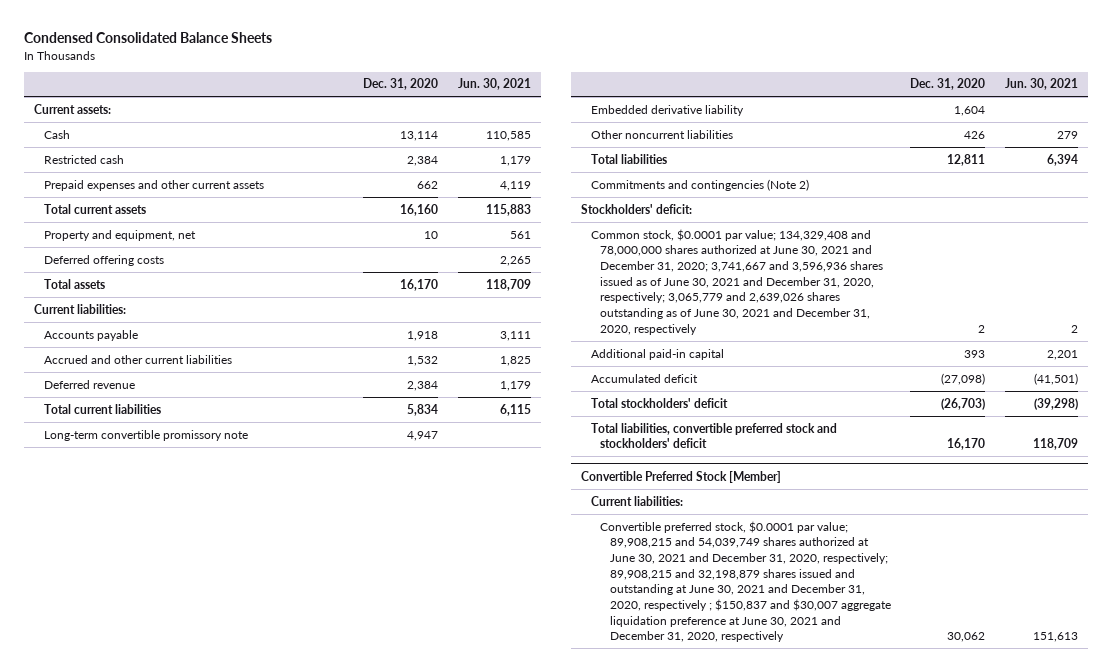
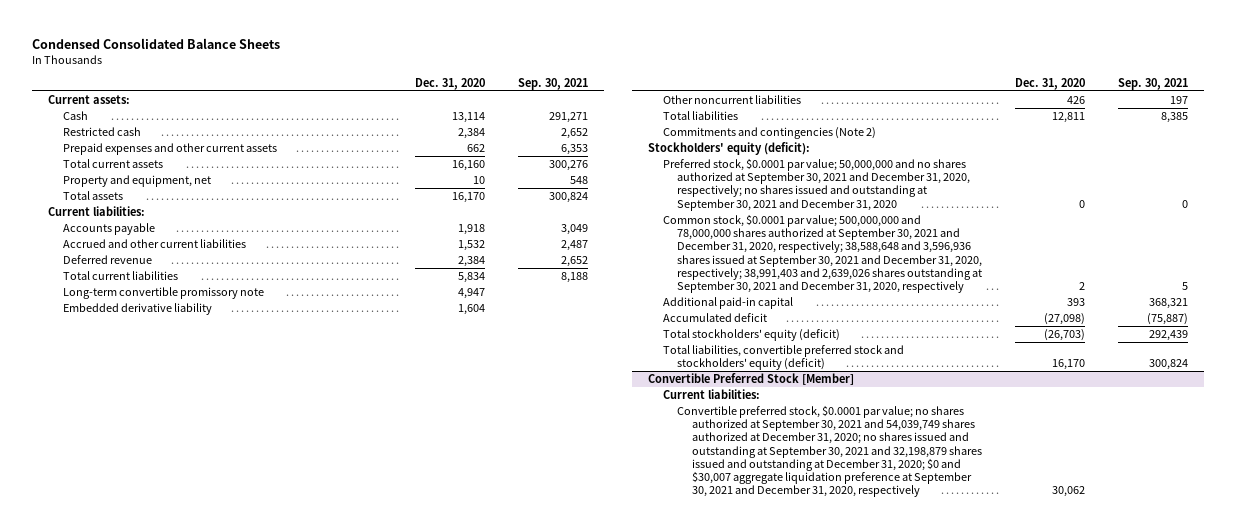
- | Dec. 31, 2020 | Jun. 30, 2021
+ | Dec. 31, 2020 | Sep. 30, 2021
- Deferred offering costs | | 2,265
- Stockholders' deficit:
- Common stock, $0.0001 par value; 134,329,408 and 78,000,000 shares authorized at June 30, 2021 and December 31, 2020; 3,741,667 and 3,596,936 shares issued as of June 30, 2021 and December 31, 2020, respectively; 3,065,779 and 2,639,026 shares outstanding as of June 30, 2021 and December 31, 2020, respectively | 2 | 2
+ Stockholders' equity (deficit):
+ Preferred stock, $0.0001 par value; 50,000,000 and no shares authorized at September 30, 2021 and December 31, 2020, respectively; no shares issued and outstanding at September 30, 2021 and December 31, 2020 | 0 | 0
+ Common stock, $0.0001 par value; 500,000,000 and 78,000,000 shares authorized at September 30, 2021 and December 31, 2020, respectively; 38,588,648 and 3,596,936 shares issued at September 30, 2021 and December 31, 2020, respectively; 38,991,403 and 2,639,026 shares outstanding at September 30, 2021 and December 31, 2020, respectively | 2 | 5
- Total stockholders' deficit | (26,703) | (39,298)
- Total liabilities, convertible preferred stock and stockholders' deficit | 16,170 | 118,709
+ Total stockholders' equity (deficit) | (26,703) | 292,439
+ Total liabilities, convertible preferred stock and stockholders' equity (deficit) | 16,170 | 300,824
@ Convertible Preferred Stock [Member]
- Convertible preferred stock, $0.0001 par value; 89,908,215 and 54,039,749 shares authorized at June 30, 2021 and December 31, 2020, respectively; 89,908,215 and 32,198,879 shares issued and outstanding at June 30, 2021 and December 31, 2020, respectively ; $150,837 and $30,007 aggregate liquidation preference at June 30, 2021 and December 31, 2020, respectively | 30,062 | 151,613
+ Convertible preferred stock, $0.0001 par value; no shares authorized at September 30, 2021 and 54,039,749 shares authorized at December 31, 2020; no shares issued and outstanding at September 30, 2021 and 32,198,879 shares issued and outstanding at December 31, 2020; $0 and $30,007 aggregate liquidation preference at September 30, 2021 and December 31, 2020, respectively | 30,062 |

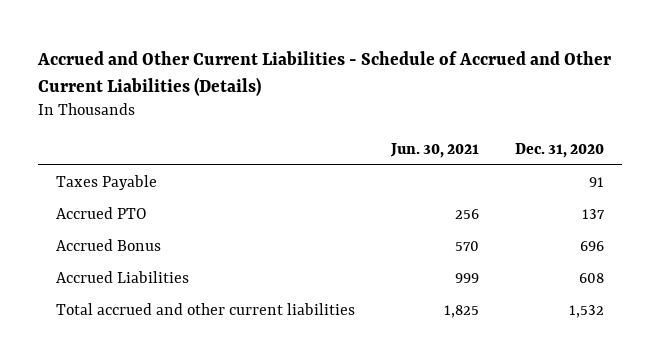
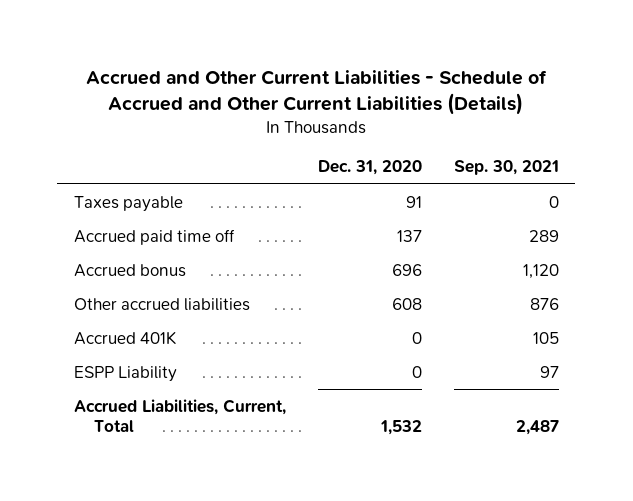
- | Jun. 30, 2021 | Dec. 31, 2020
+ | Dec. 31, 2020 | Sep. 30, 2021
- Taxes Payable | | 91
- Accrued PTO | 256 | 137
- Accrued Bonus | 570 | 696
- Accrued Liabilities | 999 | 608
- Total accrued and other current liabilities | 1,825 | 1,532
+ Taxes payable | 91 | 0
+ Accrued paid time off | 137 | 289
+ Accrued bonus | 696 | 1,120
+ Other accrued liabilities | 608 | 876
+ Accrued 401K | 0 | 105
+ ESPP Liability | 0 | 97
+ Accrued Liabilities, Current, Total | 1,532 | 2,487

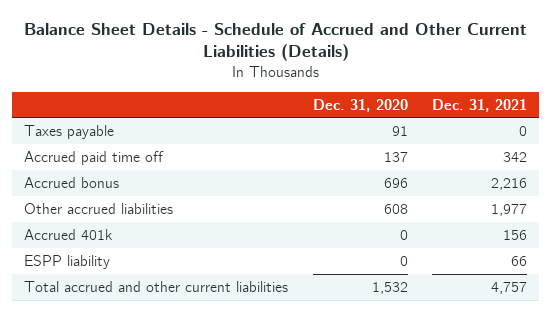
- Accrued and Other Current Liabilities - Schedule of Accrued and Other Current Liabilities (Details)
+ Balance Sheet Details - Schedule of Accrued and Other Current Liabilities (Details)
- | Dec. 31, 2020 | Sep. 30, 2021
+ | Dec. 31, 2020 | Dec. 31, 2021
- Accrued 401K | 0 | 105
- ESPP Liability | 0 | 97
- Accrued Liabilities, Current, Total | 1,532 | 2,487
+ Accrued 401k | 0 | 156
+ ESPP liability | 0 | 66
+ Total accrued and other current liabilities | 1,532 | 4,757

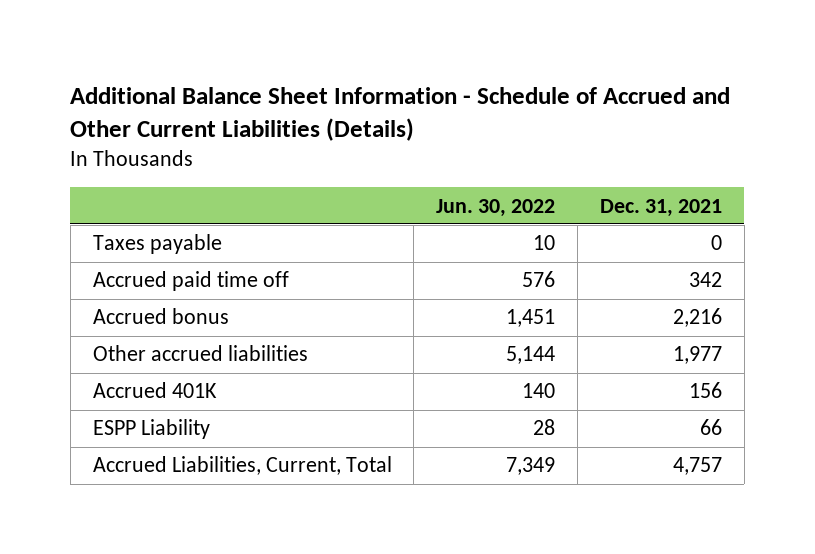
- Balance Sheet Details - Schedule of Accrued and Other Current Liabilities (Details)
+ Additional Balance Sheet Information - Schedule of Accrued and Other Current Liabilities (Details)
- | Dec. 31, 2020 | Dec. 31, 2021
+ | Jun. 30, 2022 | Dec. 31, 2021
- Accrued 401k | 0 | 156
- ESPP liability | 0 | 66
- Total accrued and other current liabilities | 1,532 | 4,757
+ Accrued 401K | 140 | 156
+ ESPP Liability | 28 | 66
+ Accrued Liabilities, Current, Total | 7,349 | 4,757

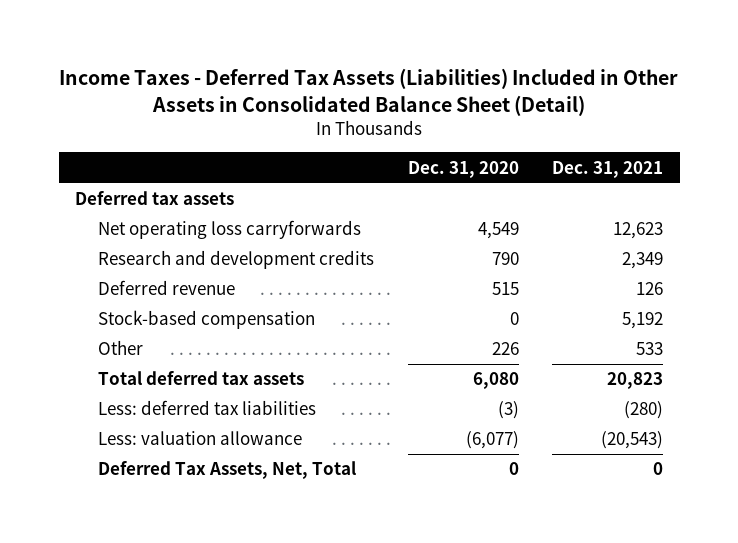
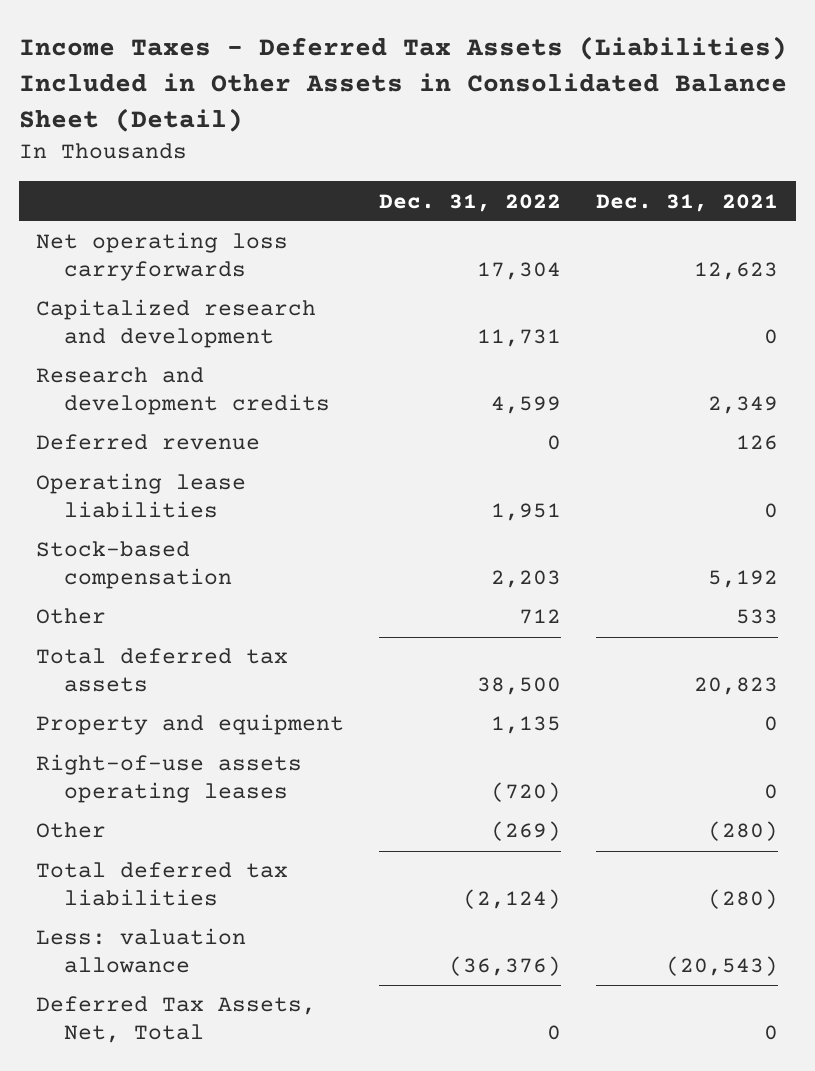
- | Dec. 31, 2020 | Dec. 31, 2021
+ | Dec. 31, 2022 | Dec. 31, 2021
- Deferred tax assets
+ Capitalized research and development | 11,731 | 0
+ Operating lease liabilities | 1,951 | 0
- Less: deferred tax liabilities | (3) | (280)
+ Property and equipment | 1,135 | 0
+ Right-of-use assets operating leases | (720) | 0
+ Other | (269) | (280)
+ Total deferred tax liabilities | (2,124) | (280)

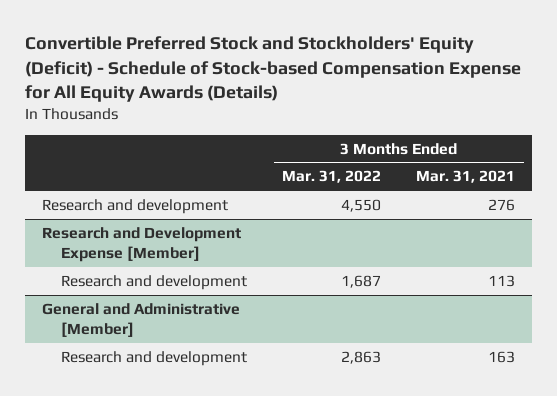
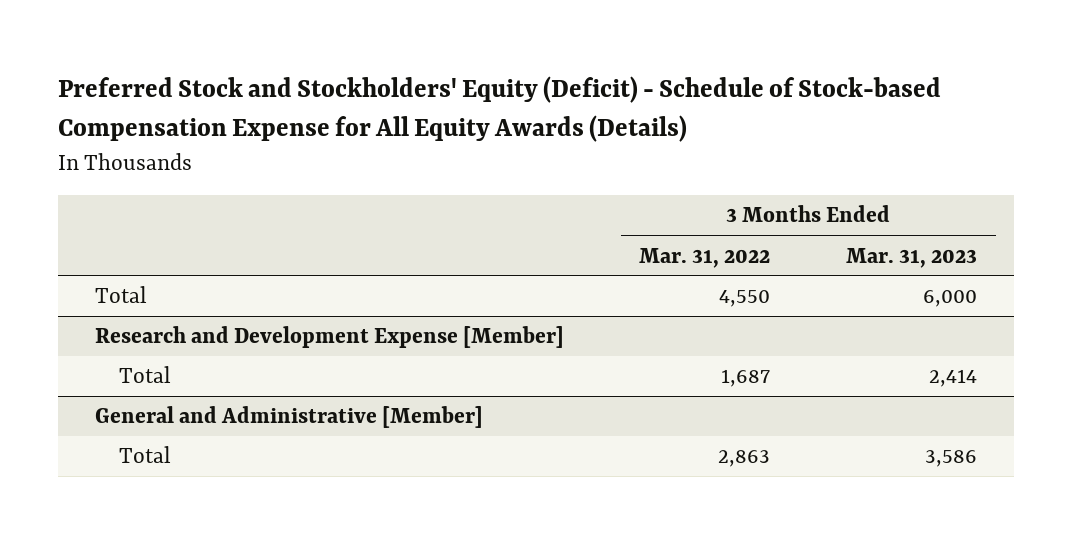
- Convertible Preferred Stock and Stockholders' Equity (Deficit) - Schedule of Stock-based Compensation Expense for All Equity Awards (Details)
+ Preferred Stock and Stockholders' Equity (Deficit) - Schedule of Stock-based Compensation Expense for All Equity Awards (Details)
- | 3 Months Ended Mar. 31, 2022 | 3 Months Ended Mar. 31, 2021
+ | 3 Months Ended Mar. 31, 2022 | 3 Months Ended Mar. 31, 2023
- Research and development | 4,550 | 276
+ Total | 4,550 | 6,000
@ Research and Development Expense [Member]
- Research and development | 1,687 | 113
+ Total | 1,687 | 2,414
@ General and Administrative [Member]
- Research and development | 2,863 | 163
+ Total | 2,863 | 3,586

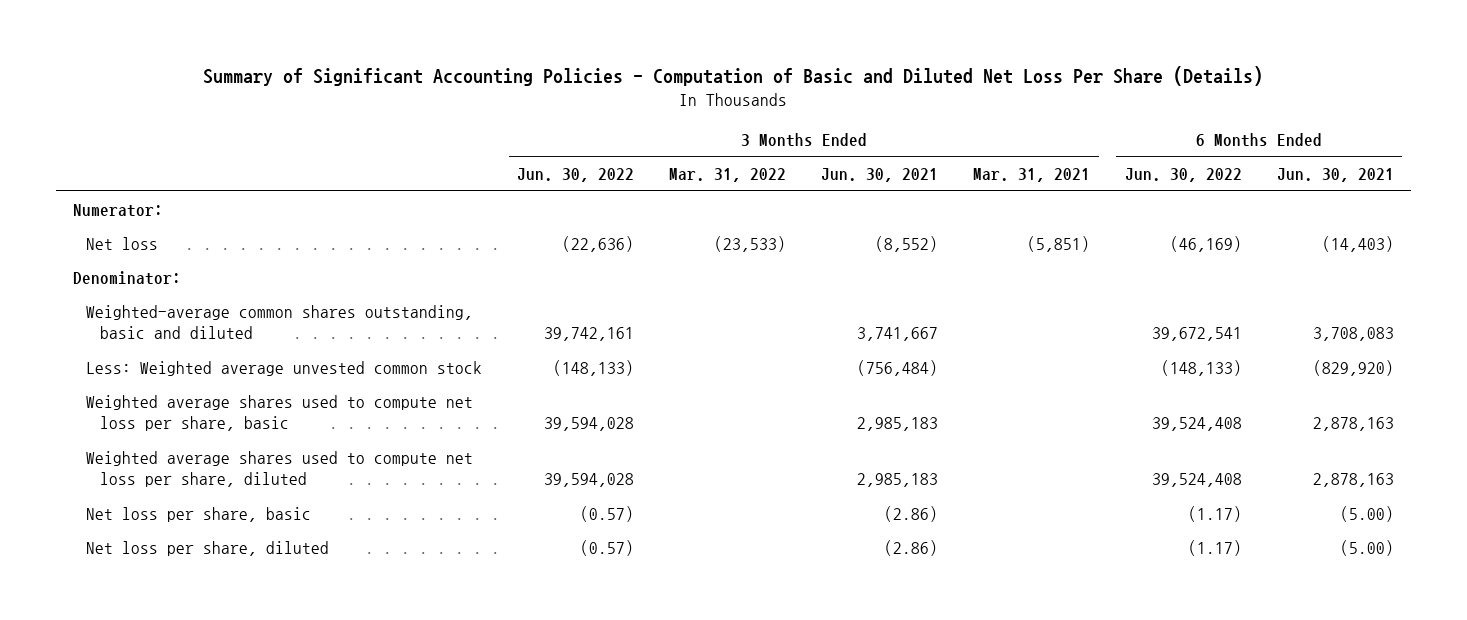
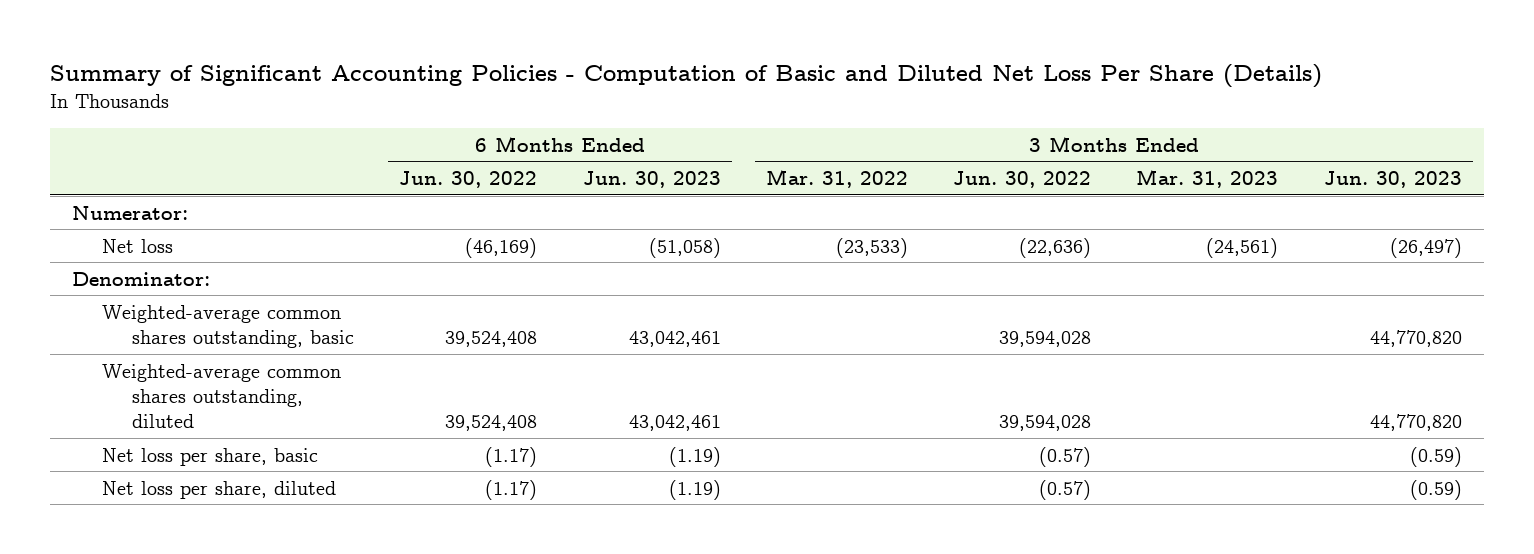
- | 3 Months Ended Jun. 30, 2022 | 3 Months Ended Mar. 31, 2022 | 3 Months Ended Jun. 30, 2021 | 3 Months Ended Mar. 31, 2021 | 6 Months Ended Jun. 30, 2022 | 6 Months Ended Jun. 30, 2021
+ | 6 Months Ended Jun. 30, 2022 | 6 Months Ended Jun. 30, 2023 | 3 Months Ended Mar. 31, 2022 | 3 Months Ended Jun. 30, 2022 | 3 Months Ended Mar. 31, 2023 | 3 Months Ended Jun. 30, 2023
- Weighted-average common shares outstanding, basic and diluted | 39,742,161 | | 3,741,667 | | 39,672,541 | 3,708,083
- Less: Weighted average unvested common stock | (148,133) | | (756,484) | | (148,133) | (829,920)
- Weighted average shares used to compute net loss per share, basic | 39,594,028 | | 2,985,183 | | 39,524,408 | 2,878,163
- Weighted average shares used to compute net loss per share, diluted | 39,594,028 | | 2,985,183 | | 39,524,408 | 2,878,163
+ Weighted-average common shares outstanding, basic | 39,524,408 | 43,042,461 | | 39,594,028 | | 44,770,820
+ Weighted-average common shares outstanding, diluted | 39,524,408 | 43,042,461 | | 39,594,028 | | 44,770,820

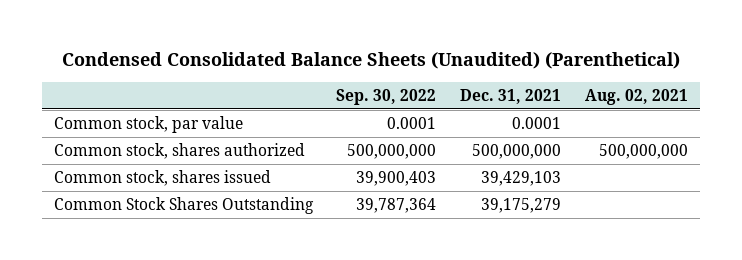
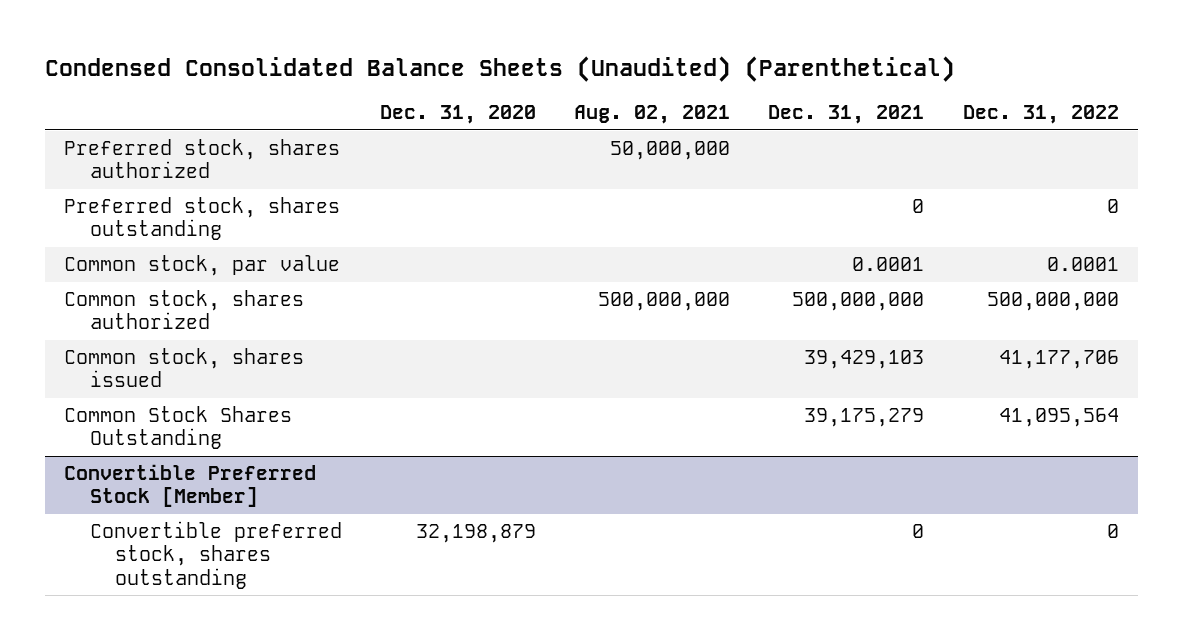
- | Sep. 30, 2022 | Dec. 31, 2021 | Aug. 02, 2021
+ | Dec. 31, 2020 | Aug. 02, 2021 | Dec. 31, 2021 | Dec. 31, 2022
+ Preferred stock, shares authorized | | 50,000,000 | |
+ Preferred stock, shares outstanding | | | 0 | 0
+ Convertible Preferred Stock [Member]
+ Convertible preferred stock, shares outstanding | 32,198,879 | | 0 | 0

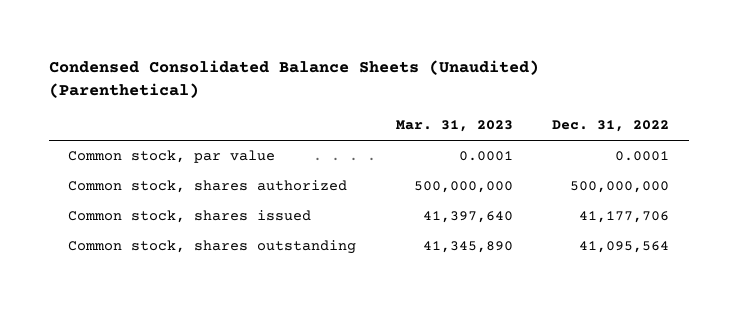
- | Dec. 31, 2020 | Aug. 02, 2021 | Dec. 31, 2021 | Dec. 31, 2022
+ | Mar. 31, 2023 | Dec. 31, 2022
- Preferred stock, shares authorized | | 50,000,000 | |
- Preferred stock, shares outstanding | | | 0 | 0
- Common Stock Shares Outstanding | | | 39,175,279 | 41,095,564
- Convertible Preferred Stock [Member]
- Convertible preferred stock, shares outstanding | 32,198,879 | | 0 | 0
+ Common stock, shares outstanding | 41,345,890 | 41,095,564

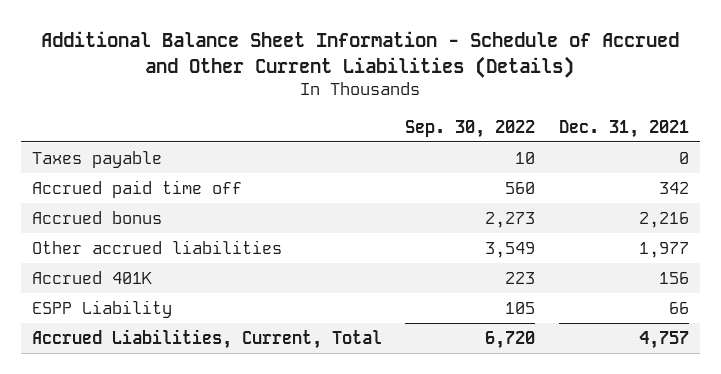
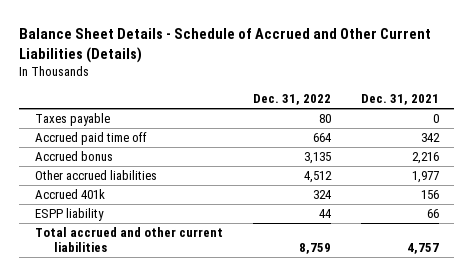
- Additional Balance Sheet Information - Schedule of Accrued and Other Current Liabilities (Details)
+ Balance Sheet Details - Schedule of Accrued and Other Current Liabilities (Details)
- | Sep. 30, 2022 | Dec. 31, 2021
+ | Dec. 31, 2022 | Dec. 31, 2021
- Accrued 401K | 223 | 156
- ESPP Liability | 105 | 66
- Accrued Liabilities, Current, Total | 6,720 | 4,757
+ Accrued 401k | 324 | 156
+ ESPP liability | 44 | 66
+ Total accrued and other current liabilities | 8,759 | 4,757

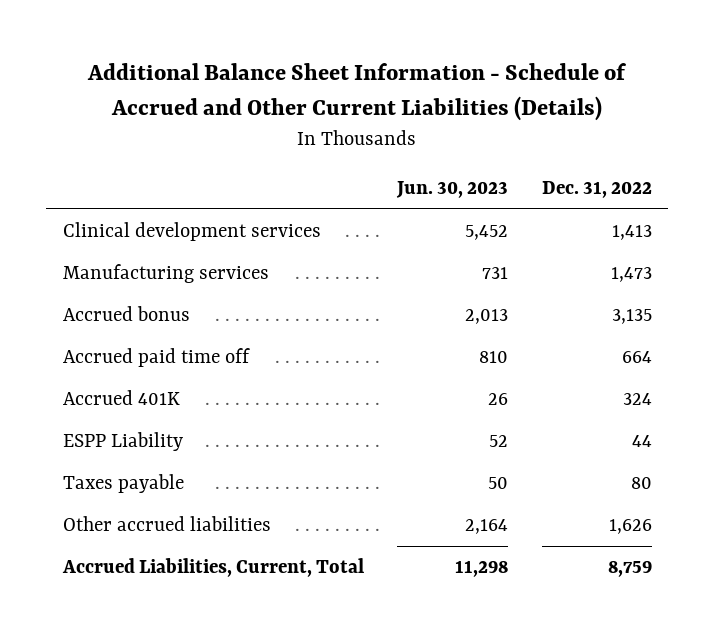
- Balance Sheet Details - Schedule of Accrued and Other Current Liabilities (Details)
+ Additional Balance Sheet Information - Schedule of Accrued and Other Current Liabilities (Details)
- | Dec. 31, 2022 | Dec. 31, 2021
+ | Jun. 30, 2023 | Dec. 31, 2022
+ Clinical development services | 5,452 | 1,413
+ Manufacturing services | 731 | 1,473
- Other accrued liabilities | 4,512 | 1,977
- Accrued 401k | 324 | 156
- ESPP liability | 44 | 66
- Total accrued and other current liabilities | 8,759 | 4,757
moved down: Accrued paid time off | 810 | 664
+ Accrued 401K | 26 | 324
+ ESPP Liability | 52 | 44
moved down: Taxes payable | 50 | 80
+ Other accrued liabilities | 2,164 | 1,626
+ Accrued Liabilities, Current, Total | 11,298 | 8,759

